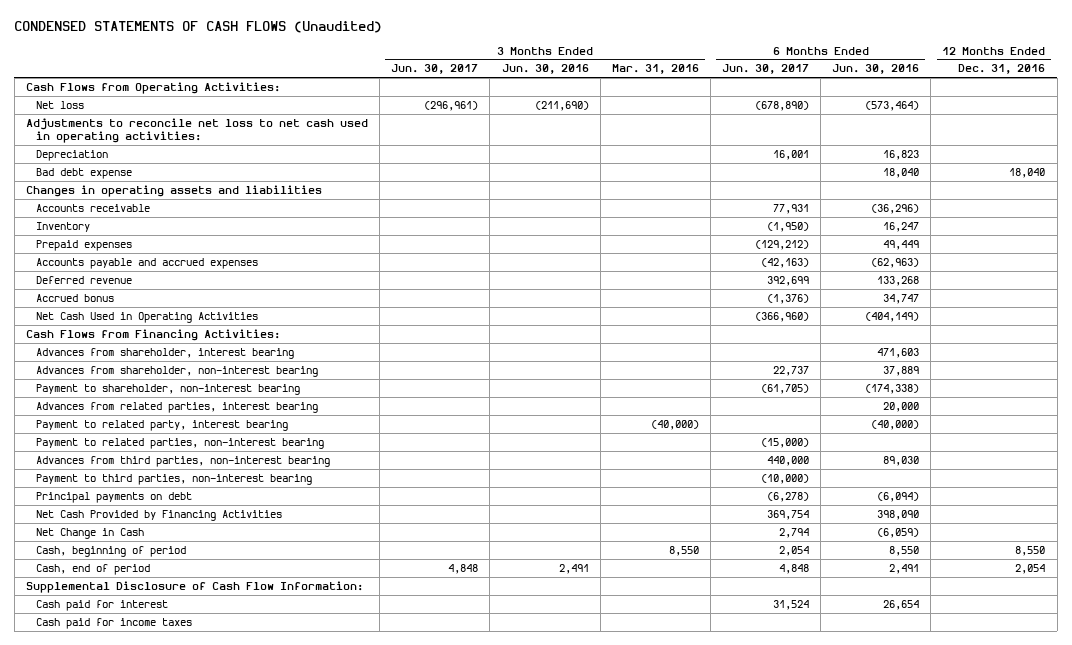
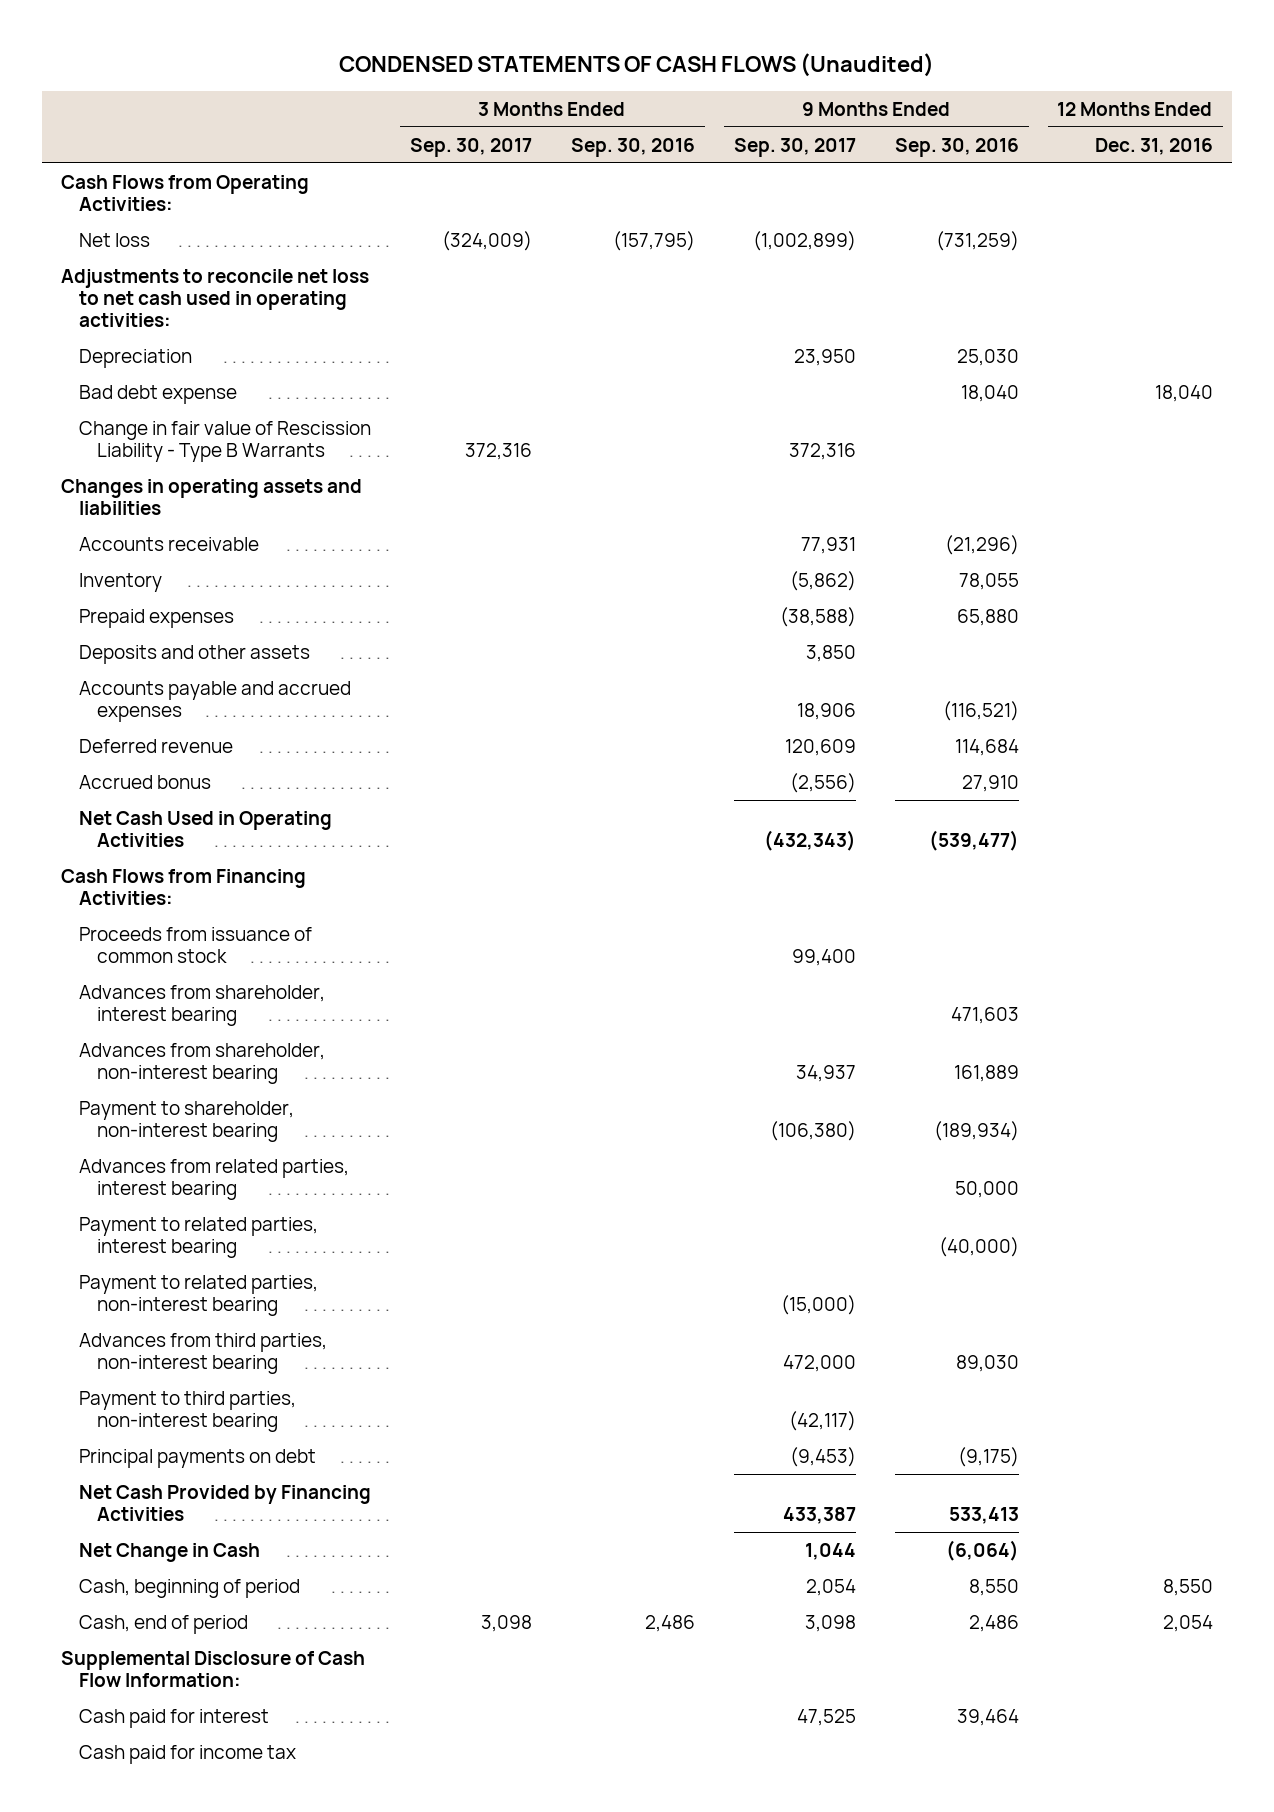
- | 3 Months Ended Jun. 30, 2017 | 3 Months Ended Jun. 30, 2016 | 3 Months Ended Mar. 31, 2016 | 6 Months Ended Jun. 30, 2017 | 6 Months Ended Jun. 30, 2016 | 12 Months Ended Dec. 31, 2016
+ | 3 Months Ended Sep. 30, 2017 | 3 Months Ended Sep. 30, 2016 | 9 Months Ended Sep. 30, 2017 | 9 Months Ended Sep. 30, 2016 | 12 Months Ended Dec. 31, 2016
+ Change in fair value of Rescission Liability - Type B Warrants | 372,316 | | 372,316 | |
+ Deposits and other assets | | | 3,850 | |
+ Proceeds from issuance of common stock | | | 99,400 | |
- Payment to related party, interest bearing | | | (40,000) | | (40,000) |
+ Payment to related parties, interest bearing | | | | (40,000) |
- Cash paid for income taxes
+ Cash paid for income tax

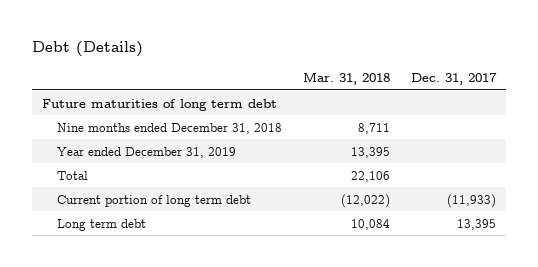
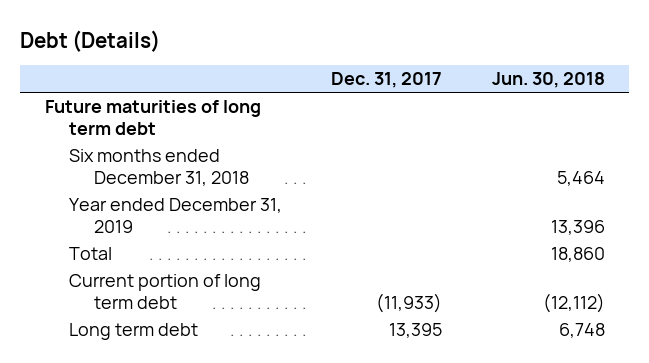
- | Mar. 31, 2018 | Dec. 31, 2017
+ | Dec. 31, 2017 | Jun. 30, 2018
- Nine months ended December 31, 2018 | 8,711 |
+ Six months ended December 31, 2018 | | 5,464

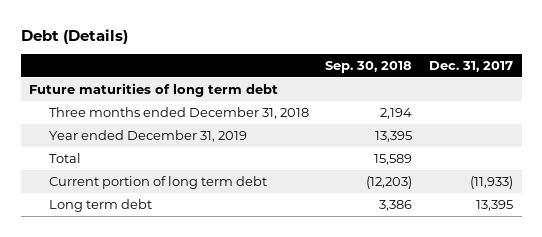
- | Dec. 31, 2017 | Jun. 30, 2018
+ | Sep. 30, 2018 | Dec. 31, 2017
- Six months ended December 31, 2018 | | 5,464
+ Three months ended December 31, 2018 | 2,194 |

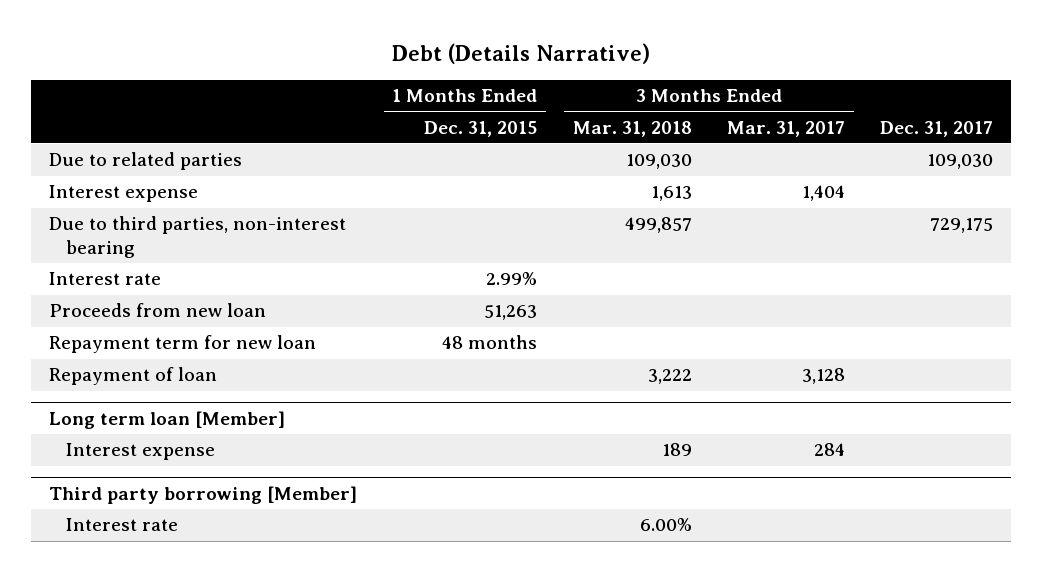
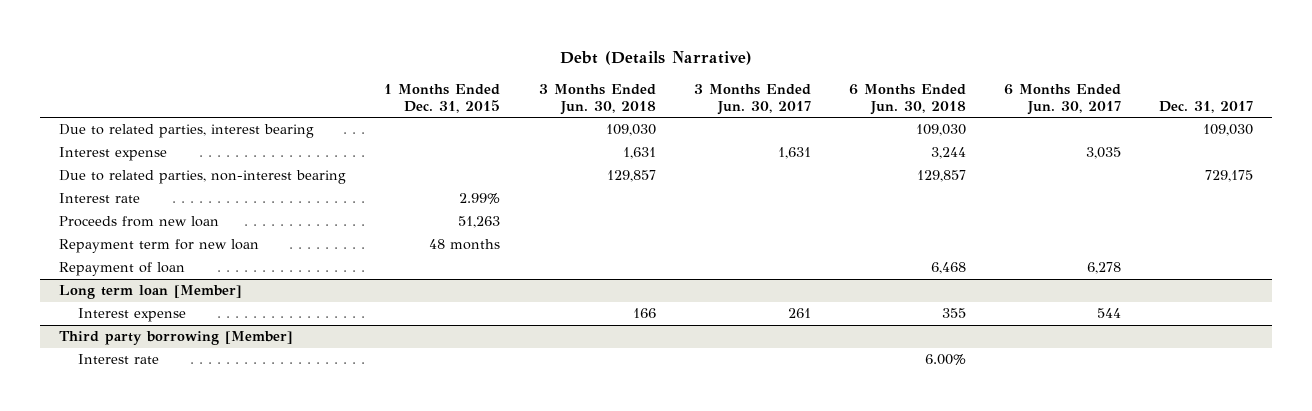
- | 1 Months Ended Dec. 31, 2015 | 3 Months Ended Mar. 31, 2018 | 3 Months Ended Mar. 31, 2017 | Dec. 31, 2017
+ | 1 Months Ended Dec. 31, 2015 | 3 Months Ended Jun. 30, 2018 | 3 Months Ended Jun. 30, 2017 | 6 Months Ended Jun. 30, 2018 | 6 Months Ended Jun. 30, 2017 | Dec. 31, 2017
- Due to related parties | | 109,030 | | 109,030
+ Due to related parties, interest bearing | | 109,030 | | 109,030 | | 109,030
- Due to third parties, non-interest bearing | | 499,857 | | 729,175
+ Due to related parties, non-interest bearing | | 129,857 | | 129,857 | | 729,175

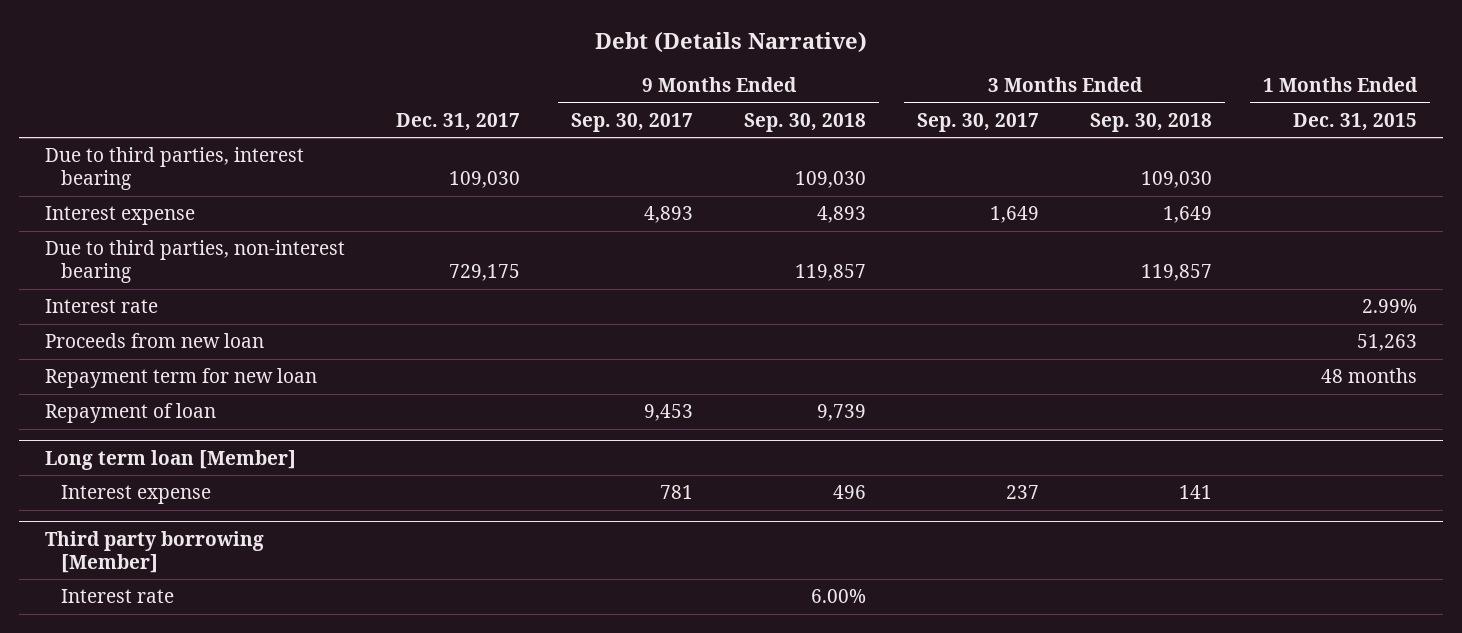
- | 1 Months Ended Dec. 31, 2015 | 3 Months Ended Jun. 30, 2018 | 3 Months Ended Jun. 30, 2017 | 6 Months Ended Jun. 30, 2018 | 6 Months Ended Jun. 30, 2017 | Dec. 31, 2017
+ | Dec. 31, 2017 | 9 Months Ended Sep. 30, 2017 | 9 Months Ended Sep. 30, 2018 | 3 Months Ended Sep. 30, 2017 | 3 Months Ended Sep. 30, 2018 | 1 Months Ended Dec. 31, 2015
- Due to related parties, interest bearing | | 109,030 | | 109,030 | | 109,030
+ Due to third parties, interest bearing | 109,030 | | 109,030 | | 109,030 |
- Due to related parties, non-interest bearing | | 129,857 | | 129,857 | | 729,175
+ Due to third parties, non-interest bearing | 729,175 | | 119,857 | | 119,857 |

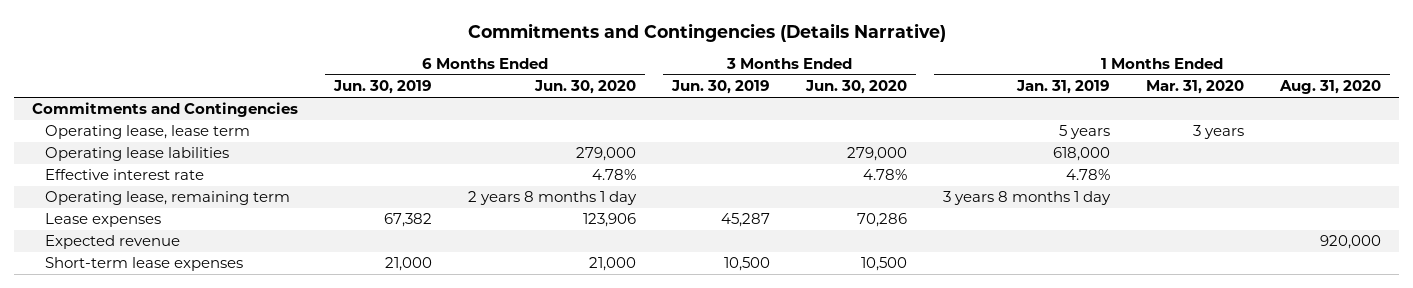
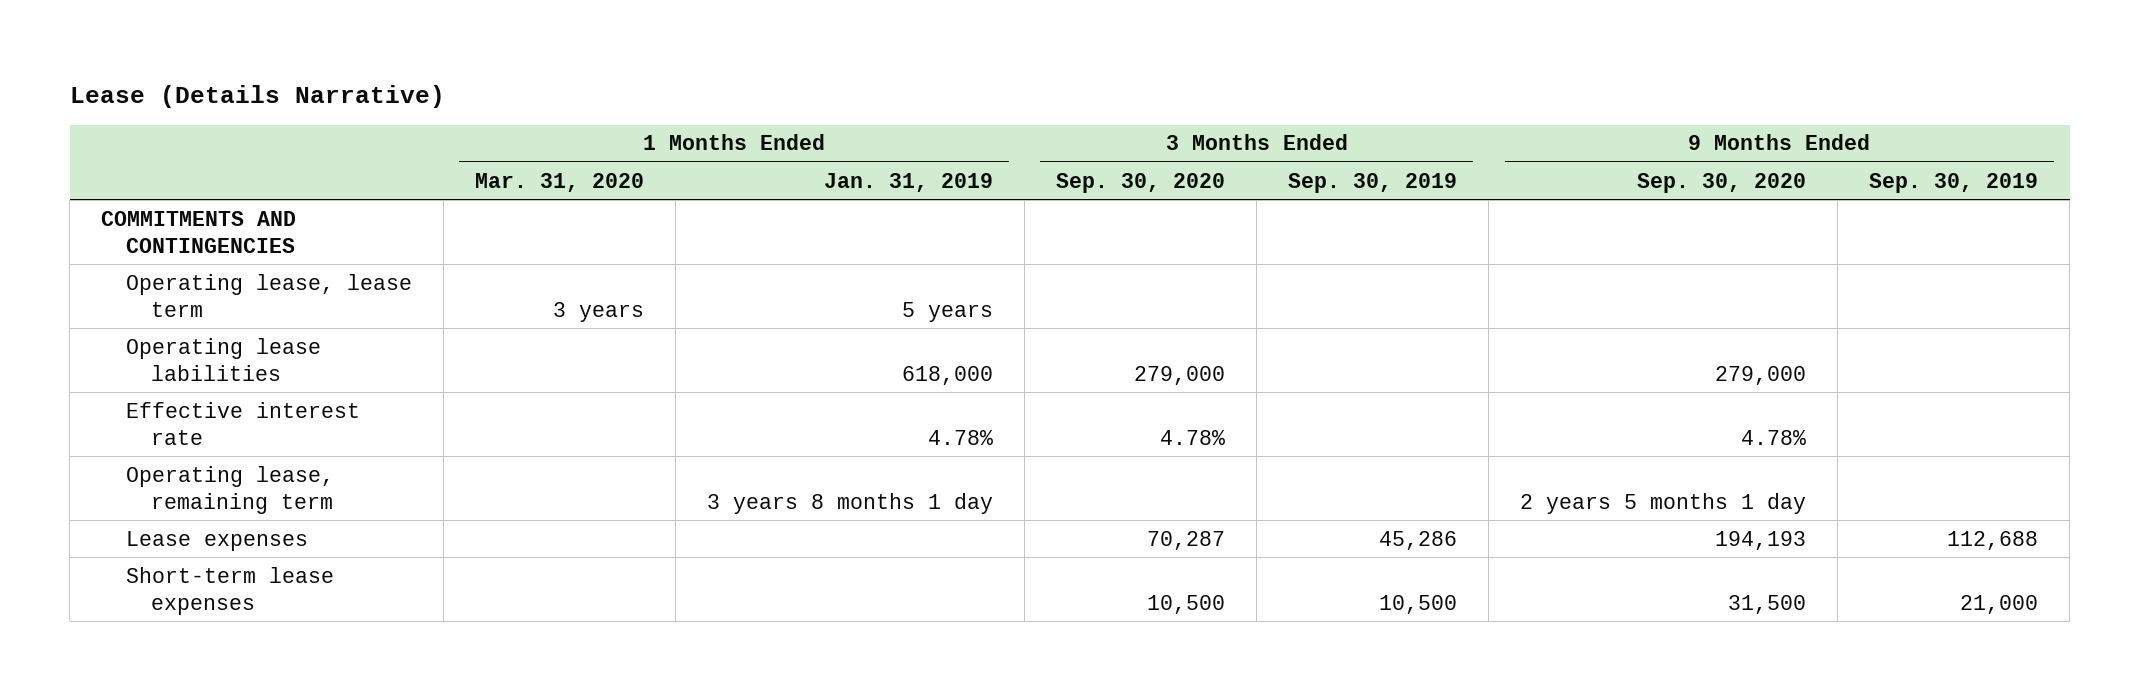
- Commitments and Contingencies (Details Narrative)
+ Lease (Details Narrative)
- | 6 Months Ended Jun. 30, 2019 | 6 Months Ended Jun. 30, 2020 | 3 Months Ended Jun. 30, 2019 | 3 Months Ended Jun. 30, 2020 | 1 Months Ended Jan. 31, 2019 | 1 Months Ended Mar. 31, 2020 | 1 Months Ended Aug. 31, 2020
+ | 1 Months Ended Mar. 31, 2020 | 1 Months Ended Jan. 31, 2019 | 3 Months Ended Sep. 30, 2020 | 3 Months Ended Sep. 30, 2019 | 9 Months Ended Sep. 30, 2020 | 9 Months Ended Sep. 30, 2019
- Commitments and Contingencies
+ COMMITMENTS AND CONTINGENCIES
- Expected revenue | | | | | | | 920,000

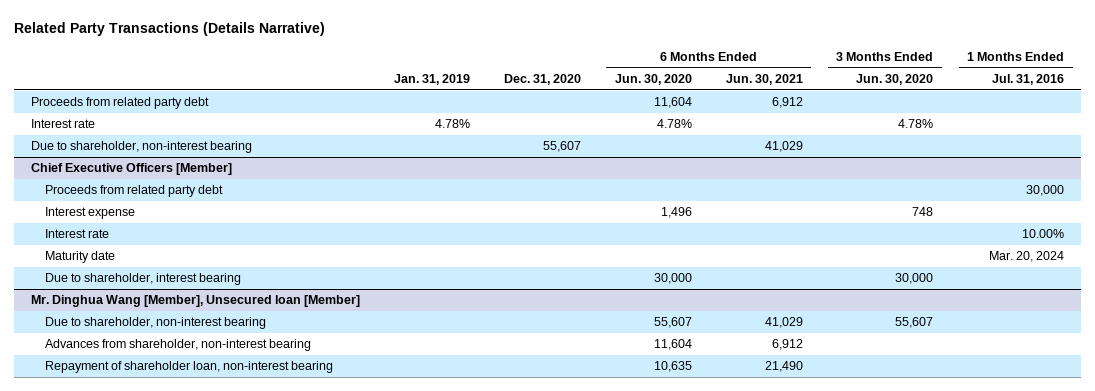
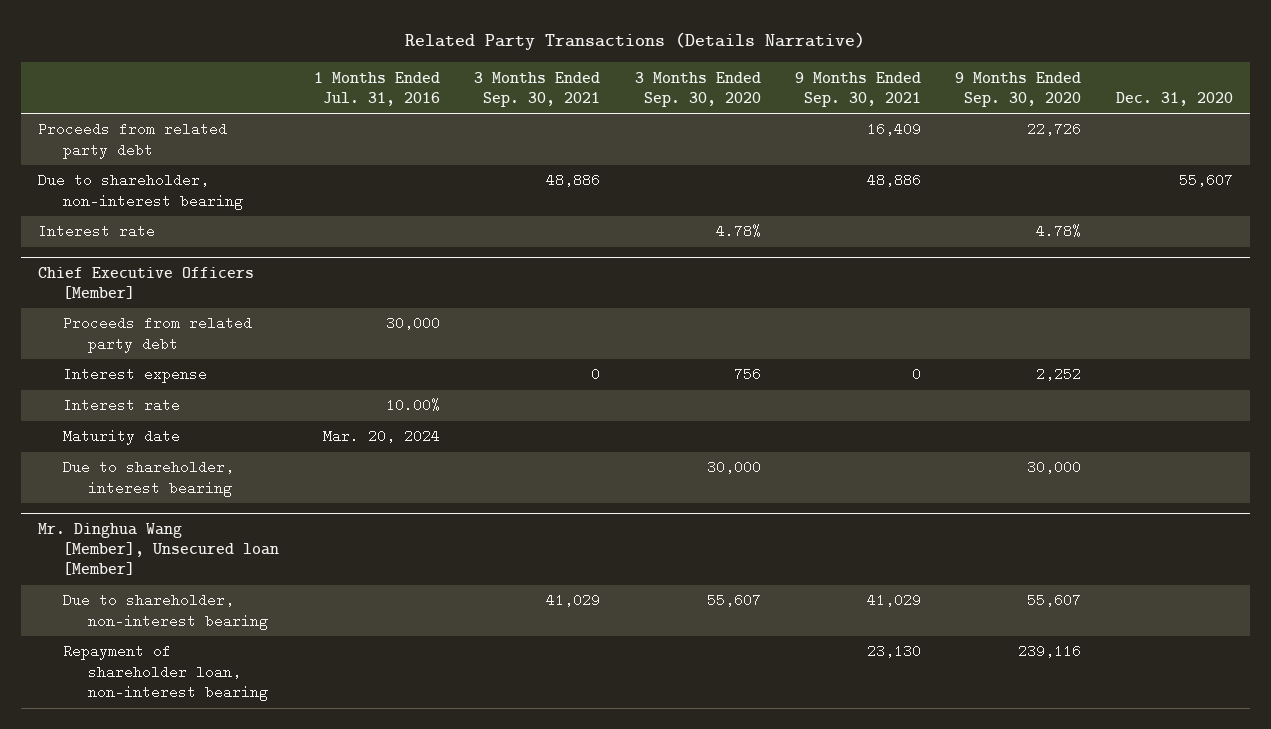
- | Jan. 31, 2019 | Dec. 31, 2020 | 6 Months Ended Jun. 30, 2020 | 6 Months Ended Jun. 30, 2021 | 3 Months Ended Jun. 30, 2020 | 1 Months Ended Jul. 31, 2016
+ | 1 Months Ended Jul. 31, 2016 | 3 Months Ended Sep. 30, 2021 | 3 Months Ended Sep. 30, 2020 | 9 Months Ended Sep. 30, 2021 | 9 Months Ended Sep. 30, 2020 | Dec. 31, 2020
moved down: Interest rate | | | 4.78% | | 4.78% |
@ Mr. Dinghua Wang [Member], Unsecured loan [Member]
- Advances from shareholder, non-interest bearing | | | 11,604 | 6,912 | |

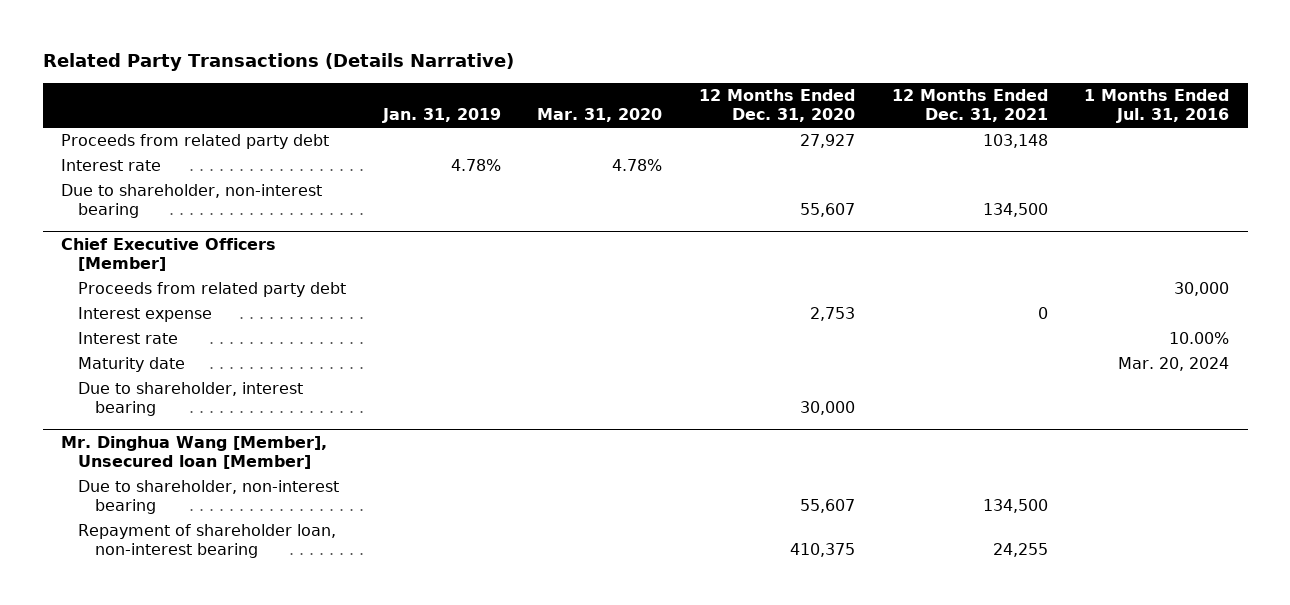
- | 1 Months Ended Jul. 31, 2016 | 3 Months Ended Sep. 30, 2021 | 3 Months Ended Sep. 30, 2020 | 9 Months Ended Sep. 30, 2021 | 9 Months Ended Sep. 30, 2020 | Dec. 31, 2020
+ | Jan. 31, 2019 | Mar. 31, 2020 | 12 Months Ended Dec. 31, 2020 | 12 Months Ended Dec. 31, 2021 | 1 Months Ended Jul. 31, 2016
moved down: Due to shareholder, non-interest bearing | | | 55,607 | 134,500 |

